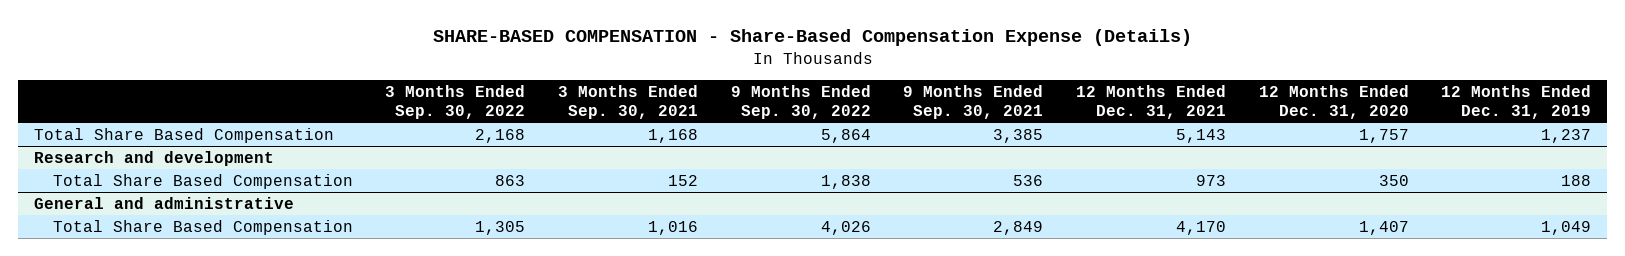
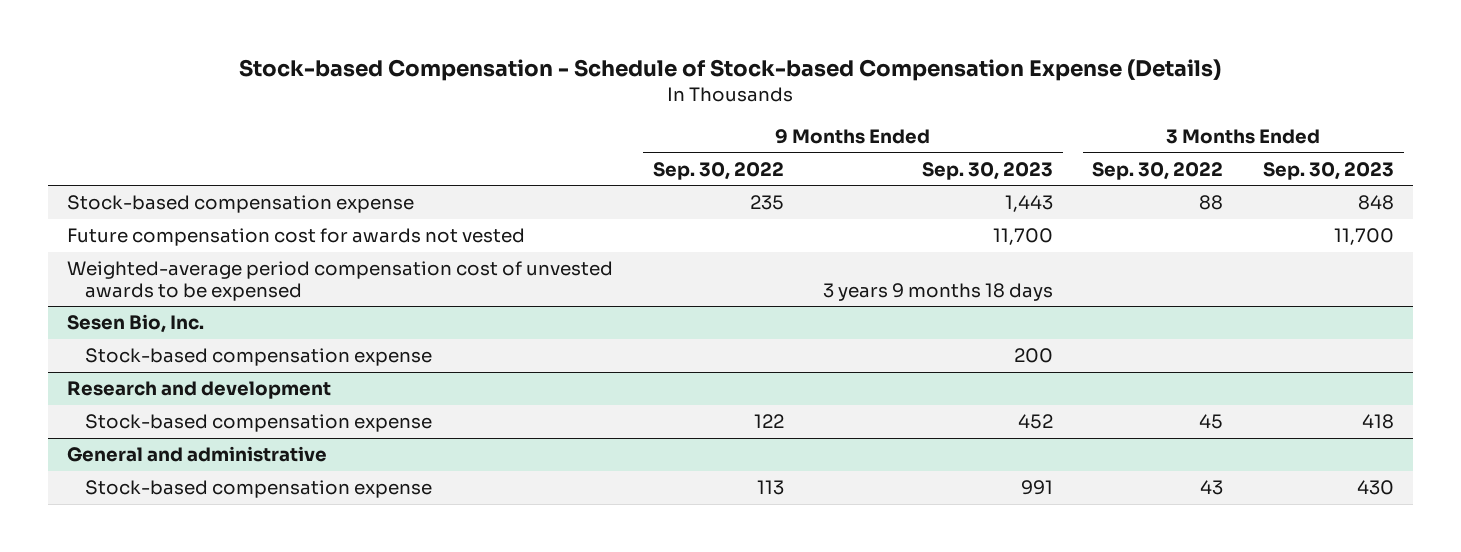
- SHARE-BASED COMPENSATION - Share-Based Compensation Expense (Details)
+ Stock-based Compensation - Schedule of Stock-based Compensation Expense (Details)
- | 3 Months Ended Sep. 30, 2022 | 3 Months Ended Sep. 30, 2021 | 9 Months Ended Sep. 30, 2022 | 9 Months Ended Sep. 30, 2021 | 12 Months Ended Dec. 31, 2021 | 12 Months Ended Dec. 31, 2020 | 12 Months Ended Dec. 31, 2019
+ | 9 Months Ended Sep. 30, 2022 | 9 Months Ended Sep. 30, 2023 | 3 Months Ended Sep. 30, 2022 | 3 Months Ended Sep. 30, 2023
- Total Share Based Compensation | 2,168 | 1,168 | 5,864 | 3,385 | 5,143 | 1,757 | 1,237
+ Stock-based compensation expense | 235 | 1,443 | 88 | 848
+ Future compensation cost for awards not vested | | 11,700 | | 11,700
+ Weighted-average period compensation cost of unvested awards to be expensed | | 3 years 9 months 18 days | |
+ Sesen Bio, Inc.
+ Stock-based compensation expense | | 200 | |
@ Research and development
- Total Share Based Compensation | 863 | 152 | 1,838 | 536 | 973 | 350 | 188
+ Stock-based compensation expense | 122 | 452 | 45 | 418
@ General and administrative
- Total Share Based Compensation | 1,305 | 1,016 | 4,026 | 2,849 | 4,170 | 1,407 | 1,049
+ Stock-based compensation expense | 113 | 991 | 43 | 430

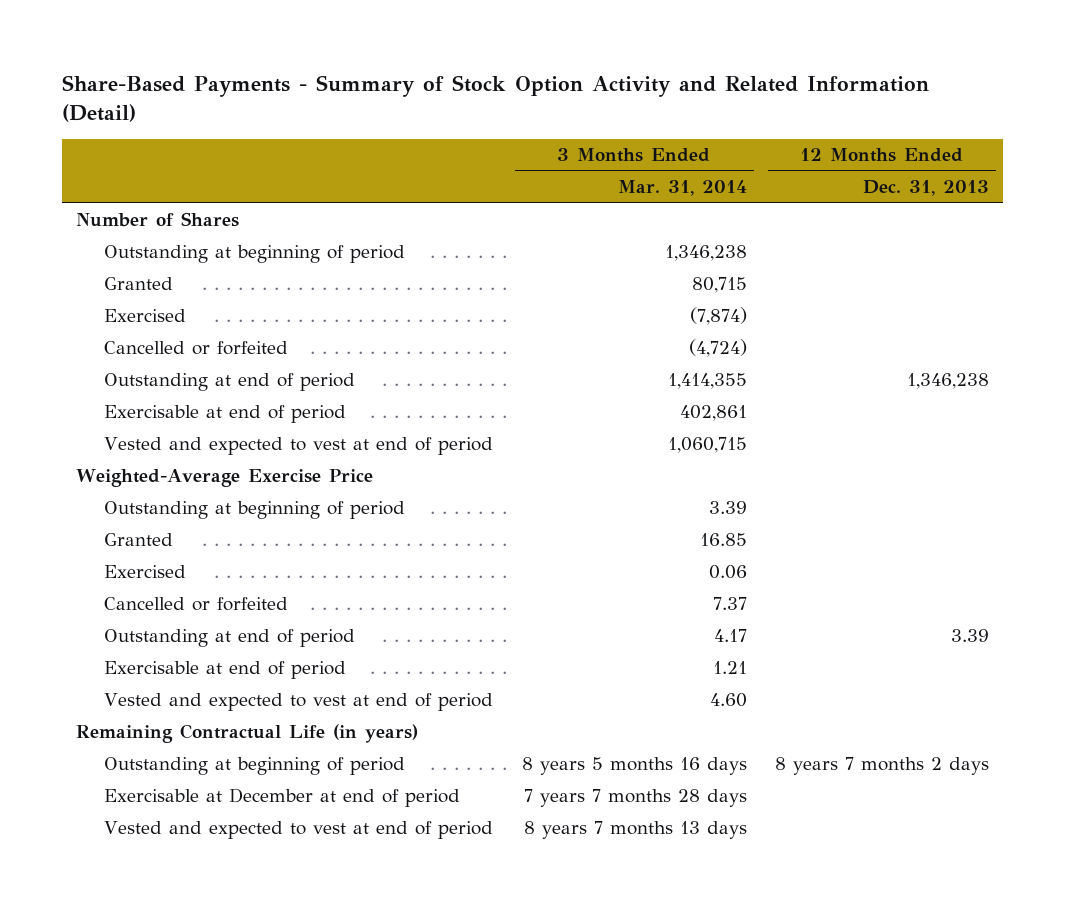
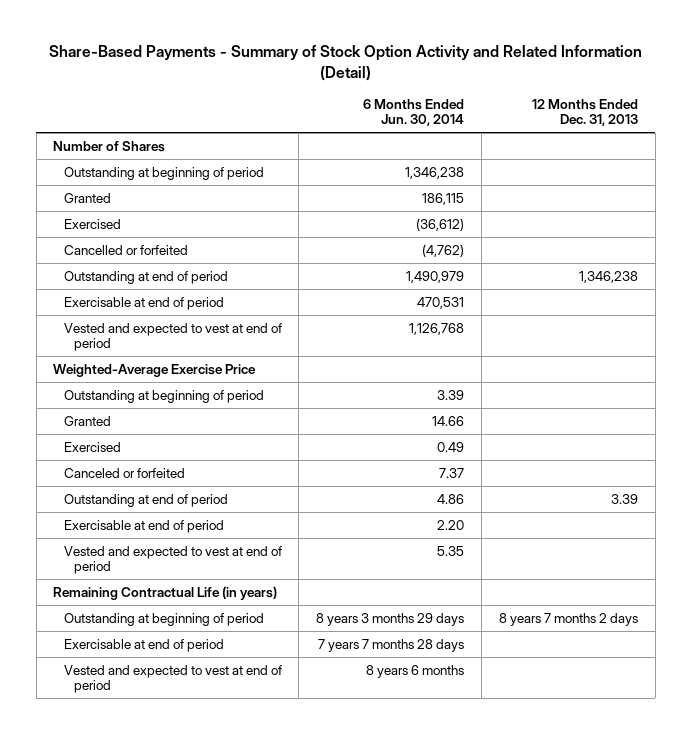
- | 3 Months Ended Mar. 31, 2014 | 12 Months Ended Dec. 31, 2013
+ | 6 Months Ended Jun. 30, 2014 | 12 Months Ended Dec. 31, 2013
- Cancelled or forfeited | 7.37 |
+ Canceled or forfeited | 7.37 |
- Exercisable at December at end of period | 7 years 7 months 28 days |
+ Exercisable at end of period | 7 years 7 months 28 days |

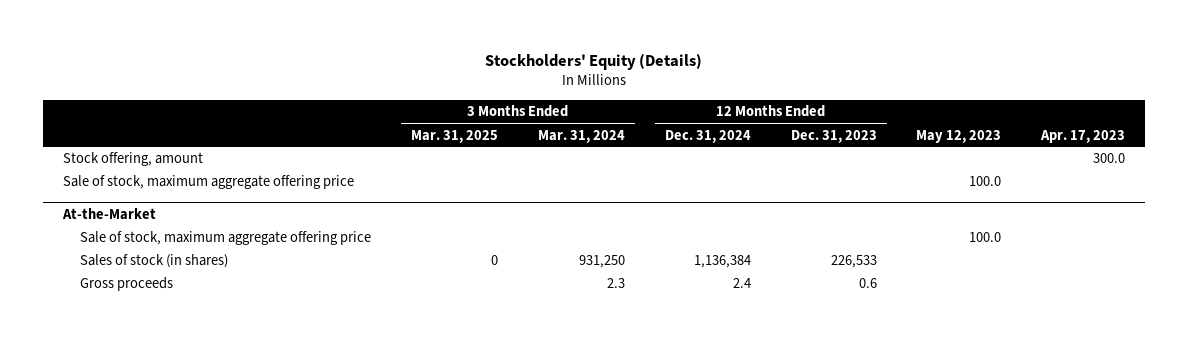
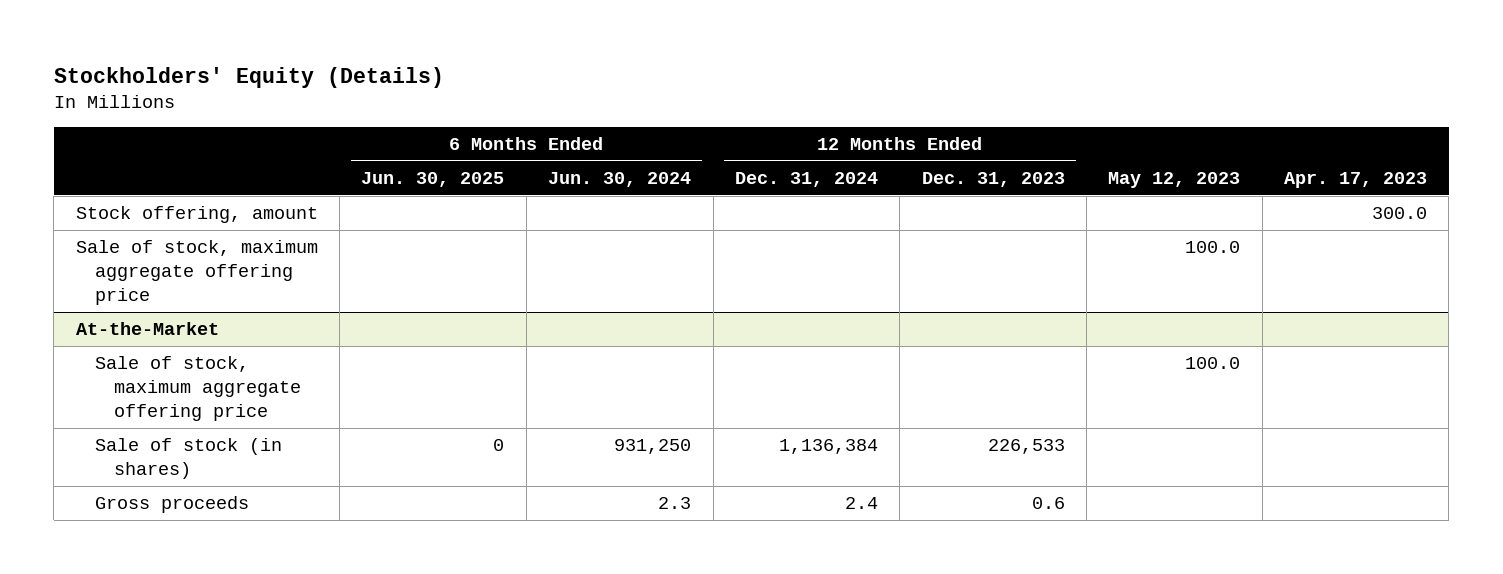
- | 3 Months Ended Mar. 31, 2025 | 3 Months Ended Mar. 31, 2024 | 12 Months Ended Dec. 31, 2024 | 12 Months Ended Dec. 31, 2023 | May 12, 2023 | Apr. 17, 2023
+ | 6 Months Ended Jun. 30, 2025 | 6 Months Ended Jun. 30, 2024 | 12 Months Ended Dec. 31, 2024 | 12 Months Ended Dec. 31, 2023 | May 12, 2023 | Apr. 17, 2023
@ At-the-Market
- Sales of stock (in shares) | 0 | 931,250 | 1,136,384 | 226,533 | |
+ Sale of stock (in shares) | 0 | 931,250 | 1,136,384 | 226,533 | |

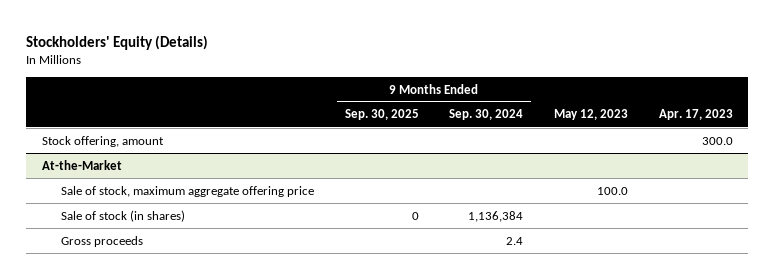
- | 6 Months Ended Jun. 30, 2025 | 6 Months Ended Jun. 30, 2024 | 12 Months Ended Dec. 31, 2024 | 12 Months Ended Dec. 31, 2023 | May 12, 2023 | Apr. 17, 2023
+ | 9 Months Ended Sep. 30, 2025 | 9 Months Ended Sep. 30, 2024 | May 12, 2023 | Apr. 17, 2023
- Sale of stock, maximum aggregate offering price | | | | | 100.0 |

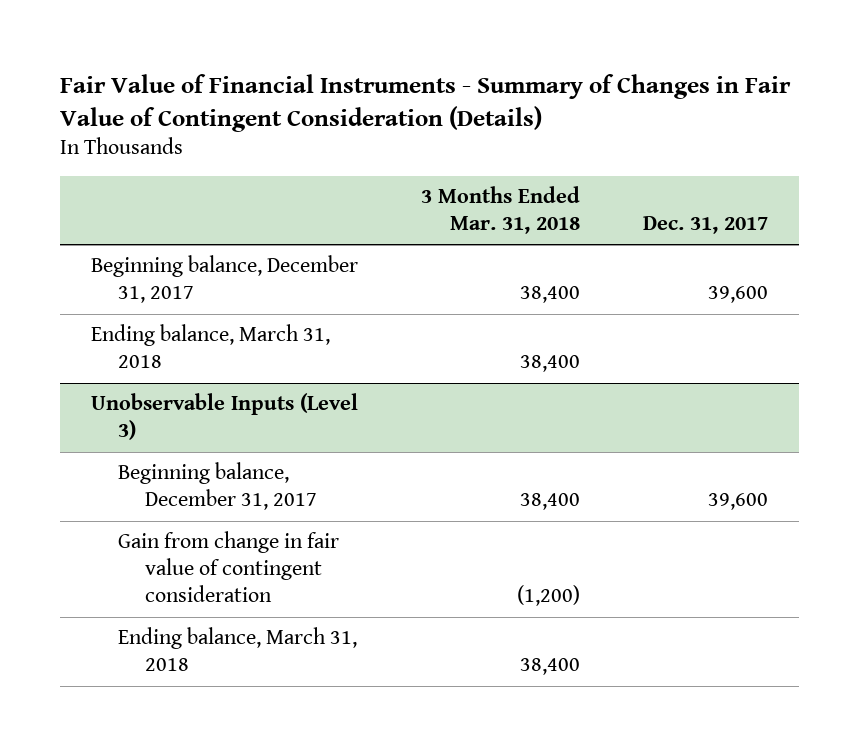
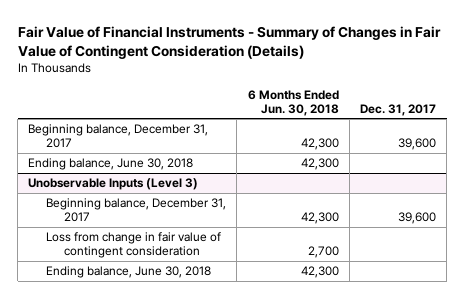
- | 3 Months Ended Mar. 31, 2018 | Dec. 31, 2017
+ | 6 Months Ended Jun. 30, 2018 | Dec. 31, 2017
- Ending balance, March 31, 2018 | 38,400 |
+ Ending balance, June 30, 2018 | 42,300 |
@ Unobservable Inputs (Level 3)
- Gain from change in fair value of contingent consideration | (1,200) |
- Ending balance, March 31, 2018 | 38,400 |
+ Loss from change in fair value of contingent consideration | 2,700 |
+ Ending balance, June 30, 2018 | 42,300 |

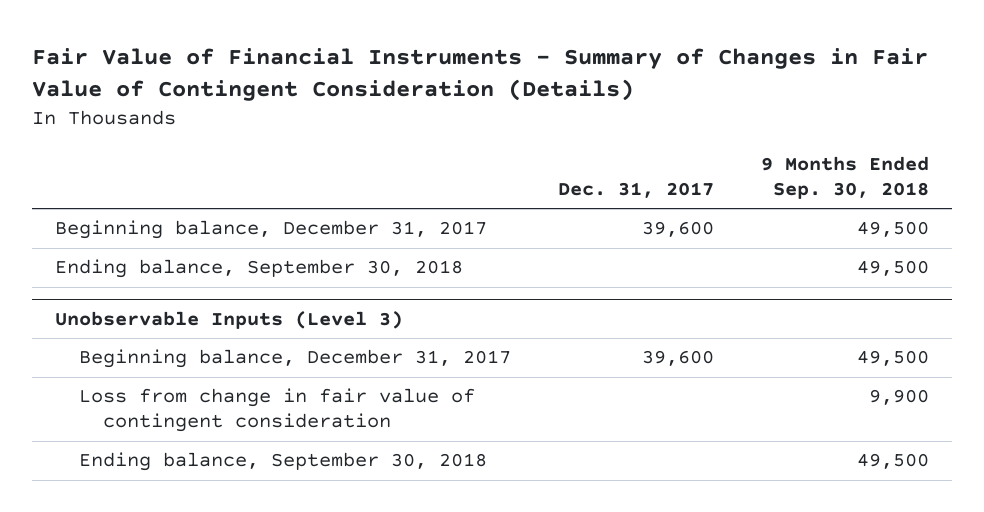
- | 6 Months Ended Jun. 30, 2018 | Dec. 31, 2017
+ | Dec. 31, 2017 | 9 Months Ended Sep. 30, 2018
- Ending balance, June 30, 2018 | 42,300 |
+ Ending balance, September 30, 2018 | | 49,500
@ Unobservable Inputs (Level 3)
- Ending balance, June 30, 2018 | 42,300 |
+ Ending balance, September 30, 2018 | | 49,500

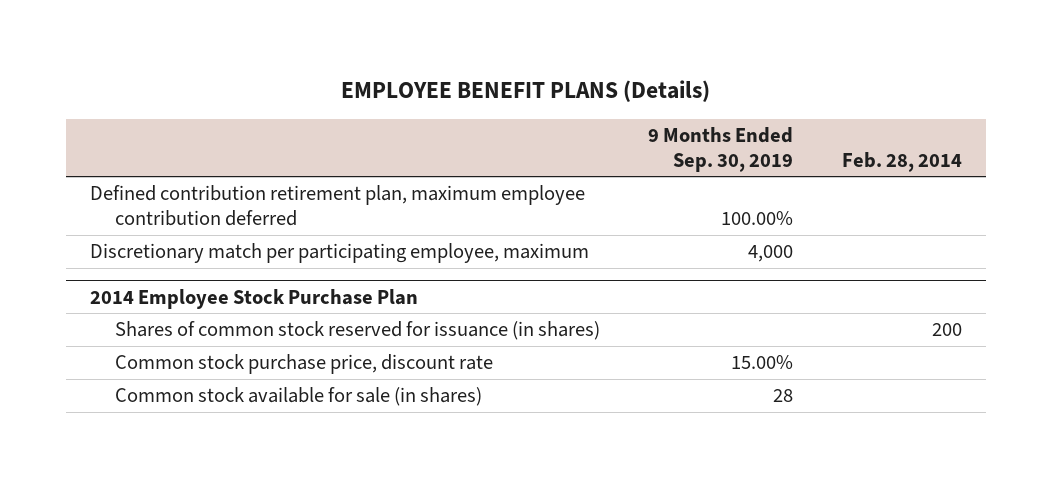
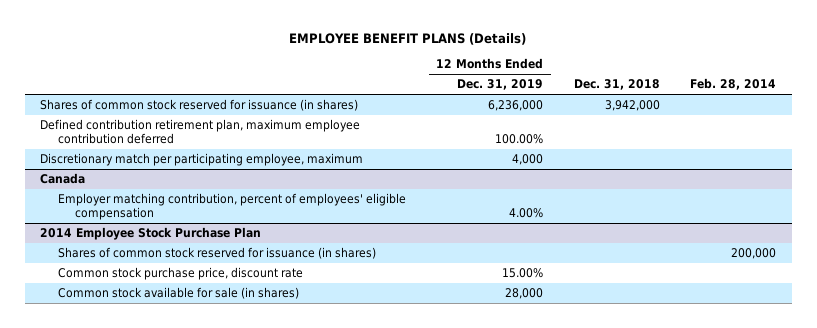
- | 9 Months Ended Sep. 30, 2019 | Feb. 28, 2014
+ | 12 Months Ended Dec. 31, 2019 | Dec. 31, 2018 | Feb. 28, 2014
+ Shares of common stock reserved for issuance (in shares) | 6,236,000 | 3,942,000 |
+ Canada
+ Employer matching contribution, percent of employees' eligible compensation | 4.00% | |
@ 2014 Employee Stock Purchase Plan
- Shares of common stock reserved for issuance (in shares) | | 200
+ Shares of common stock reserved for issuance (in shares) | | | 200,000

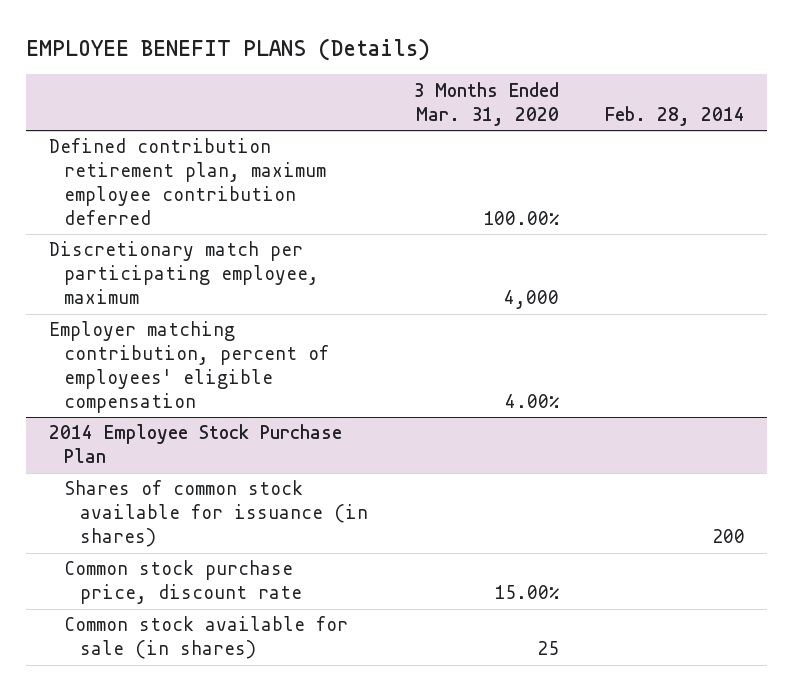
- | 12 Months Ended Dec. 31, 2019 | Dec. 31, 2018 | Feb. 28, 2014
+ | 3 Months Ended Mar. 31, 2020 | Feb. 28, 2014
- Shares of common stock reserved for issuance (in shares) | 6,236,000 | 3,942,000 |
- Canada
- Employer matching contribution, percent of employees' eligible compensation | 4.00% | |
+ Employer matching contribution, percent of employees' eligible compensation | 4.00% |
@ 2014 Employee Stock Purchase Plan
- Shares of common stock reserved for issuance (in shares) | | | 200,000
+ Shares of common stock available for issuance (in shares) | | 200

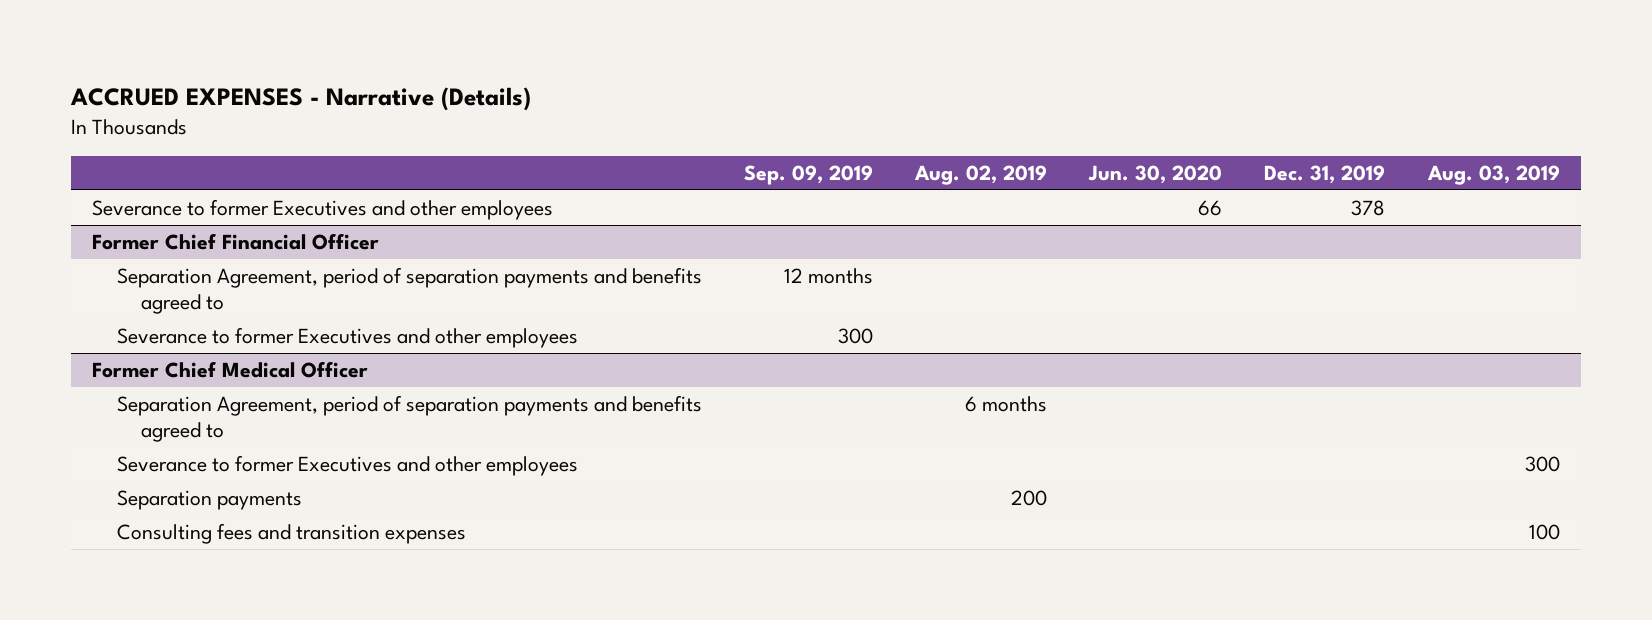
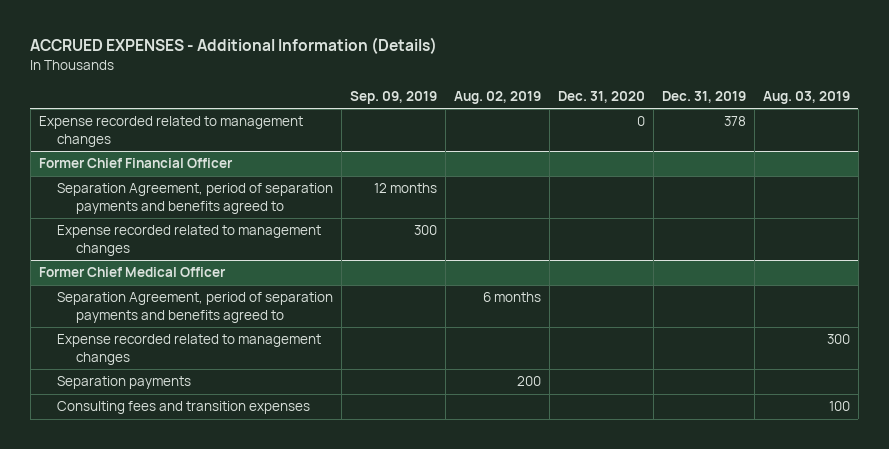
- ACCRUED EXPENSES - Narrative (Details)
+ ACCRUED EXPENSES - Additional Information (Details)
- | Sep. 09, 2019 | Aug. 02, 2019 | Jun. 30, 2020 | Dec. 31, 2019 | Aug. 03, 2019
+ | Sep. 09, 2019 | Aug. 02, 2019 | Dec. 31, 2020 | Dec. 31, 2019 | Aug. 03, 2019
- Severance to former Executives and other employees | | | 66 | 378 |
+ Expense recorded related to management changes | | | 0 | 378 |
@ Former Chief Financial Officer
- Severance to former Executives and other employees | 300 | | | |
+ Expense recorded related to management changes | 300 | | | |
@ Former Chief Medical Officer
- Severance to former Executives and other employees | | | | | 300
+ Expense recorded related to management changes | | | | | 300

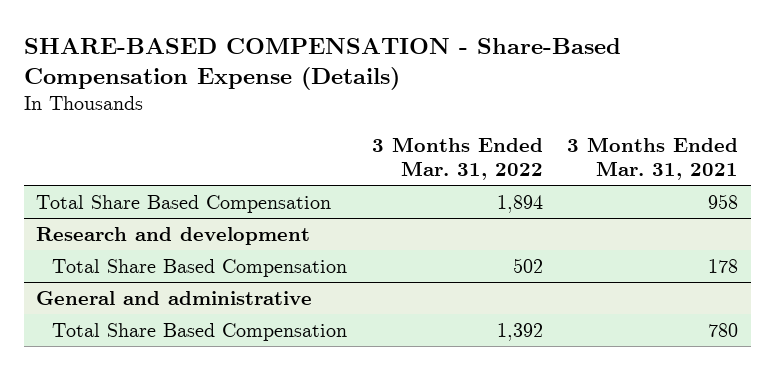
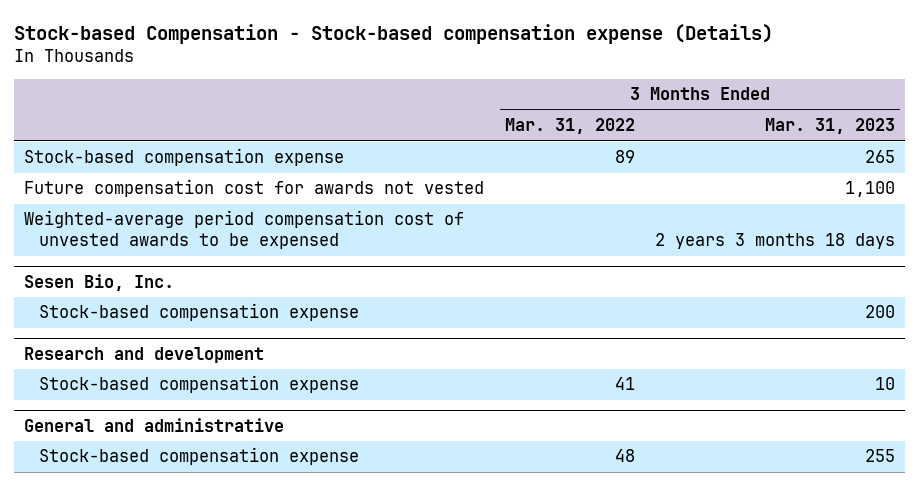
- SHARE-BASED COMPENSATION - Share-Based Compensation Expense (Details)
+ Stock-based Compensation - Stock-based compensation expense (Details)
- | 3 Months Ended Mar. 31, 2022 | 3 Months Ended Mar. 31, 2021
+ | 3 Months Ended Mar. 31, 2022 | 3 Months Ended Mar. 31, 2023
- Total Share Based Compensation | 1,894 | 958
+ Stock-based compensation expense | 89 | 265
+ Future compensation cost for awards not vested | | 1,100
+ Weighted-average period compensation cost of unvested awards to be expensed | | 2 years 3 months 18 days
+ Sesen Bio, Inc.
+ Stock-based compensation expense | | 200
@ Research and development
- Total Share Based Compensation | 502 | 178
+ Stock-based compensation expense | 41 | 10
@ General and administrative
- Total Share Based Compensation | 1,392 | 780
+ Stock-based compensation expense | 48 | 255

